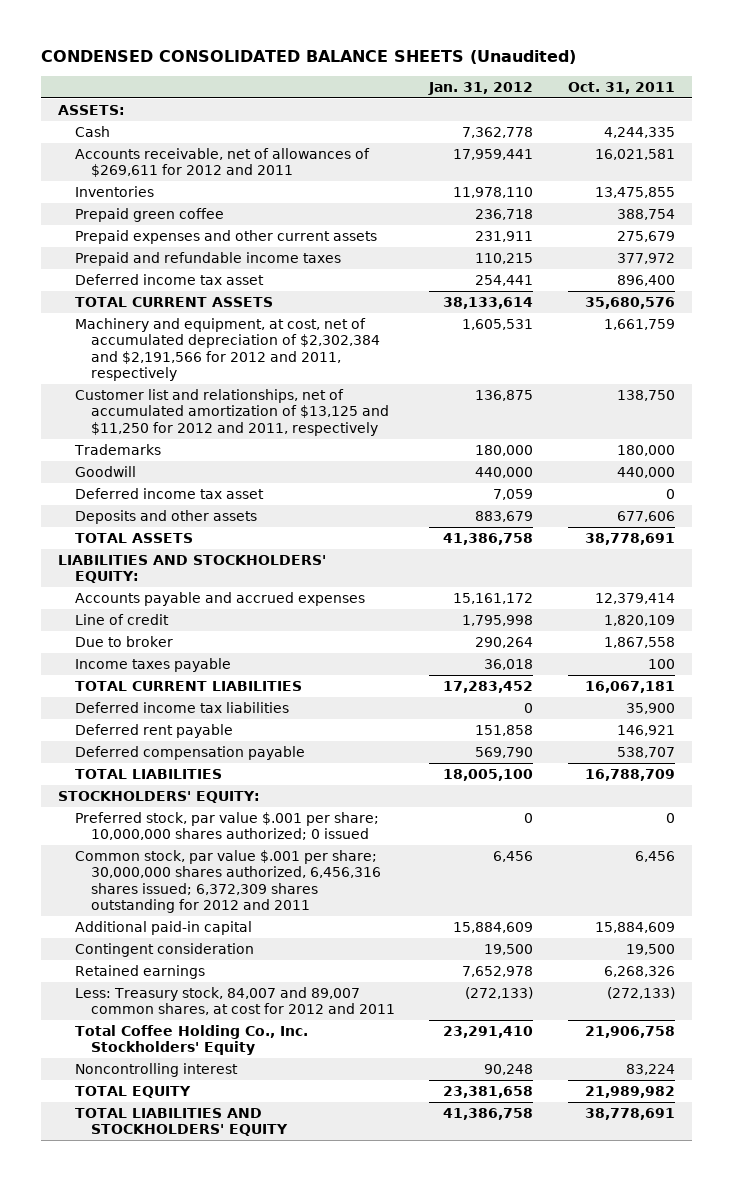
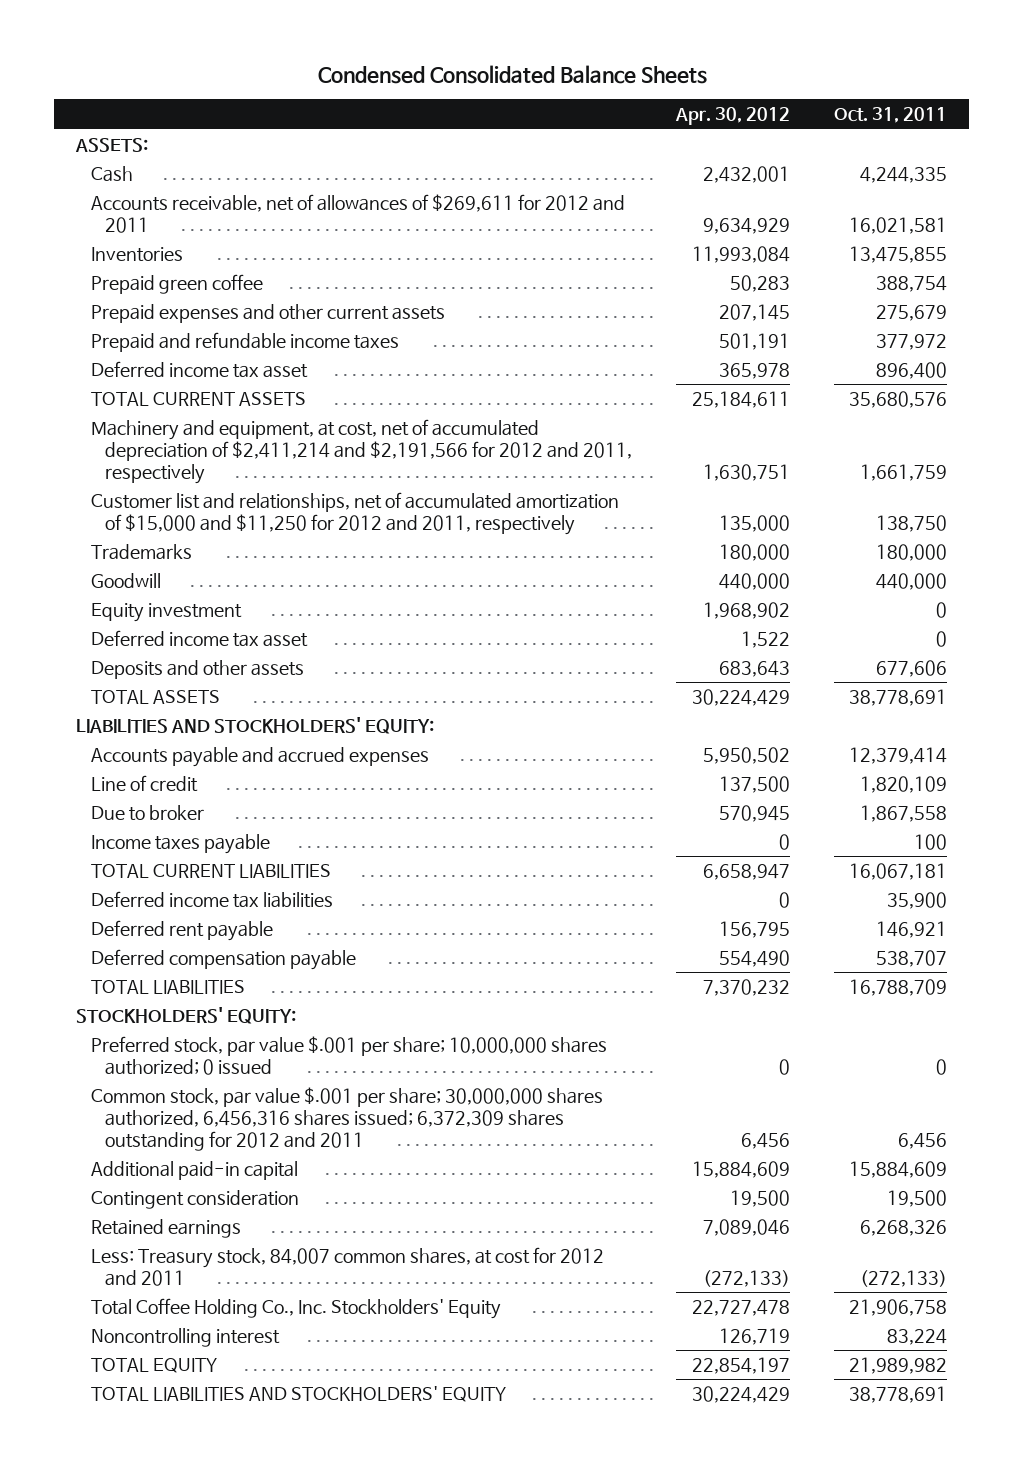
- CONDENSED CONSOLIDATED BALANCE SHEETS (Unaudited)
+ Condensed Consolidated Balance Sheets
- | Jan. 31, 2012 | Oct. 31, 2011
+ | Apr. 30, 2012 | Oct. 31, 2011
- Machinery and equipment, at cost, net of accumulated depreciation of $2,302,384 and $2,191,566 for 2012 and 2011, respectively | 1,605,531 | 1,661,759
- Customer list and relationships, net of accumulated amortization of $13,125 and $11,250 for 2012 and 2011, respectively | 136,875 | 138,750
+ Machinery and equipment, at cost, net of accumulated depreciation of $2,411,214 and $2,191,566 for 2012 and 2011, respectively | 1,630,751 | 1,661,759
+ Customer list and relationships, net of accumulated amortization of $15,000 and $11,250 for 2012 and 2011, respectively | 135,000 | 138,750
+ Equity investment | 1,968,902 | 0
- Less: Treasury stock, 84,007 and 89,007 common shares, at cost for 2012 and 2011 | (272,133) | (272,133)
+ Less: Treasury stock, 84,007 common shares, at cost for 2012 and 2011 | (272,133) | (272,133)

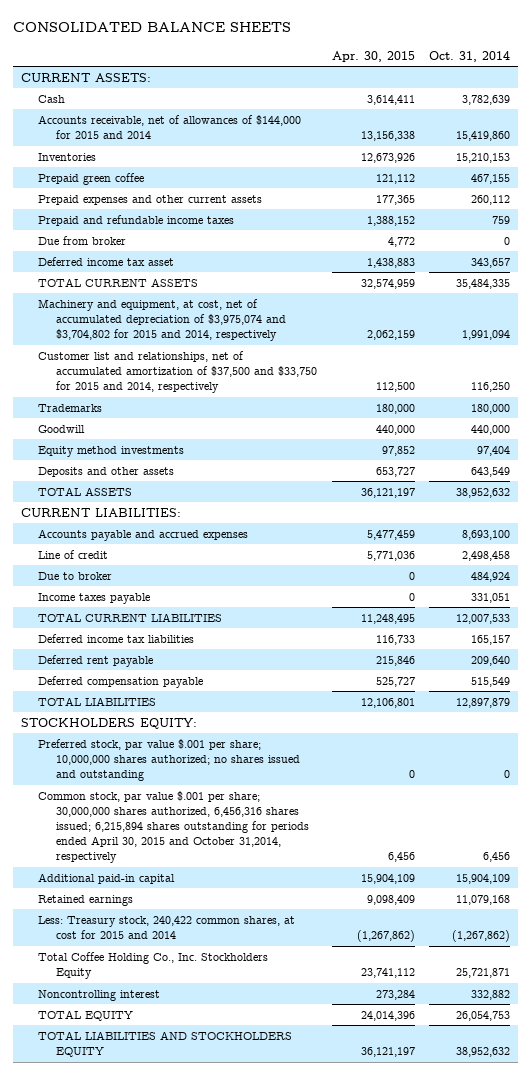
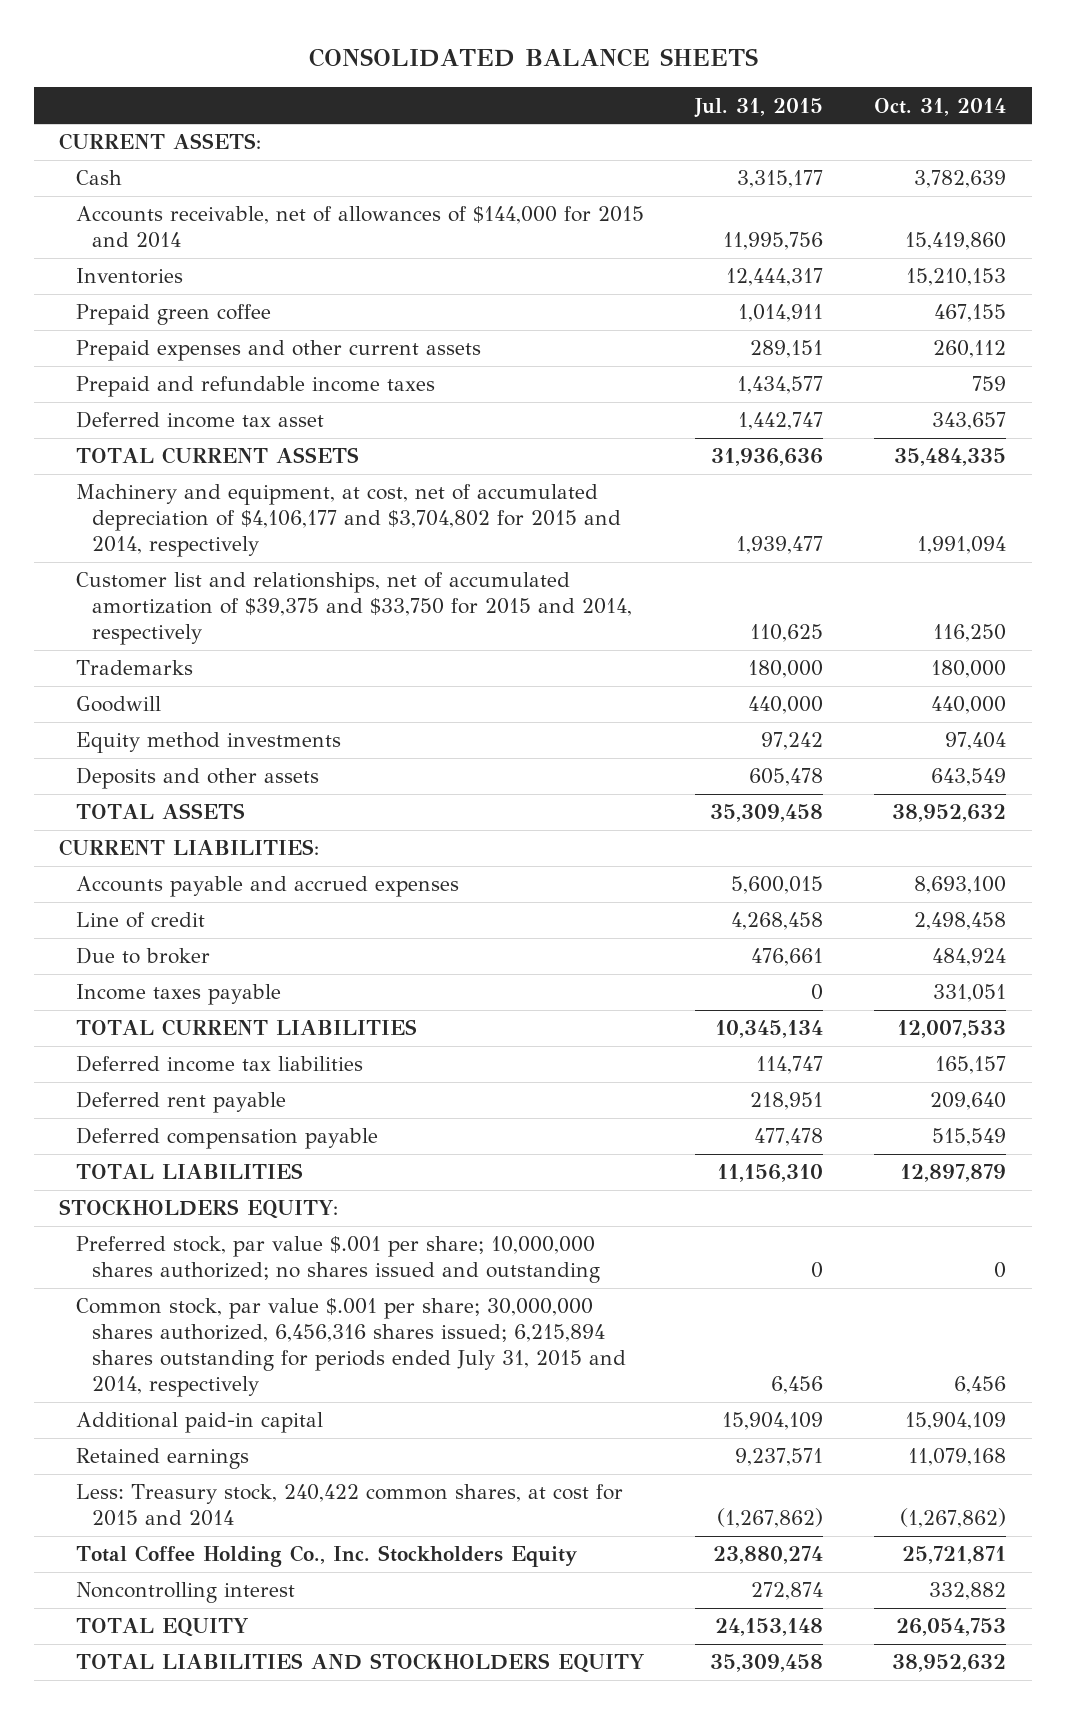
- | Apr. 30, 2015 | Oct. 31, 2014
+ | Jul. 31, 2015 | Oct. 31, 2014
- Due from broker | 4,772 | 0
- Machinery and equipment, at cost, net of accumulated depreciation of $3,975,074 and $3,704,802 for 2015 and 2014, respectively | 2,062,159 | 1,991,094
- Customer list and relationships, net of accumulated amortization of $37,500 and $33,750 for 2015 and 2014, respectively | 112,500 | 116,250
+ Machinery and equipment, at cost, net of accumulated depreciation of $4,106,177 and $3,704,802 for 2015 and 2014, respectively | 1,939,477 | 1,991,094
+ Customer list and relationships, net of accumulated amortization of $39,375 and $33,750 for 2015 and 2014, respectively | 110,625 | 116,250
- Common stock, par value $.001 per share; 30,000,000 shares authorized, 6,456,316 shares issued; 6,215,894 shares outstanding for periods ended April 30, 2015 and October 31,2014, respectively | 6,456 | 6,456
+ Common stock, par value $.001 per share; 30,000,000 shares authorized, 6,456,316 shares issued; 6,215,894 shares outstanding for periods ended July 31, 2015 and 2014, respectively | 6,456 | 6,456

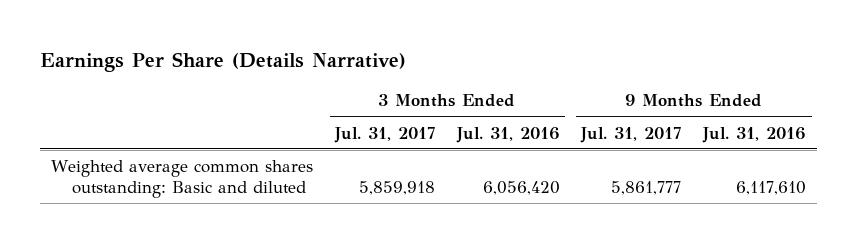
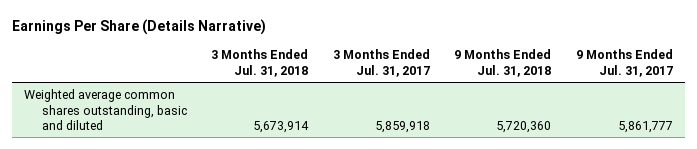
- | 3 Months Ended Jul. 31, 2017 | 3 Months Ended Jul. 31, 2016 | 9 Months Ended Jul. 31, 2017 | 9 Months Ended Jul. 31, 2016
+ | 3 Months Ended Jul. 31, 2018 | 3 Months Ended Jul. 31, 2017 | 9 Months Ended Jul. 31, 2018 | 9 Months Ended Jul. 31, 2017
- Weighted average common shares outstanding: Basic and diluted | 5,859,918 | 6,056,420 | 5,861,777 | 6,117,610
+ Weighted average common shares outstanding, basic and diluted | 5,673,914 | 5,859,918 | 5,720,360 | 5,861,777

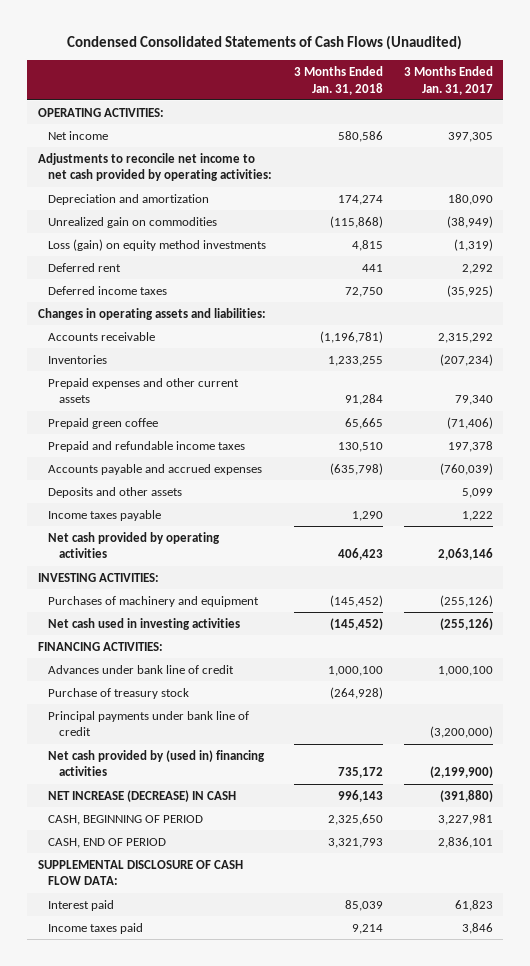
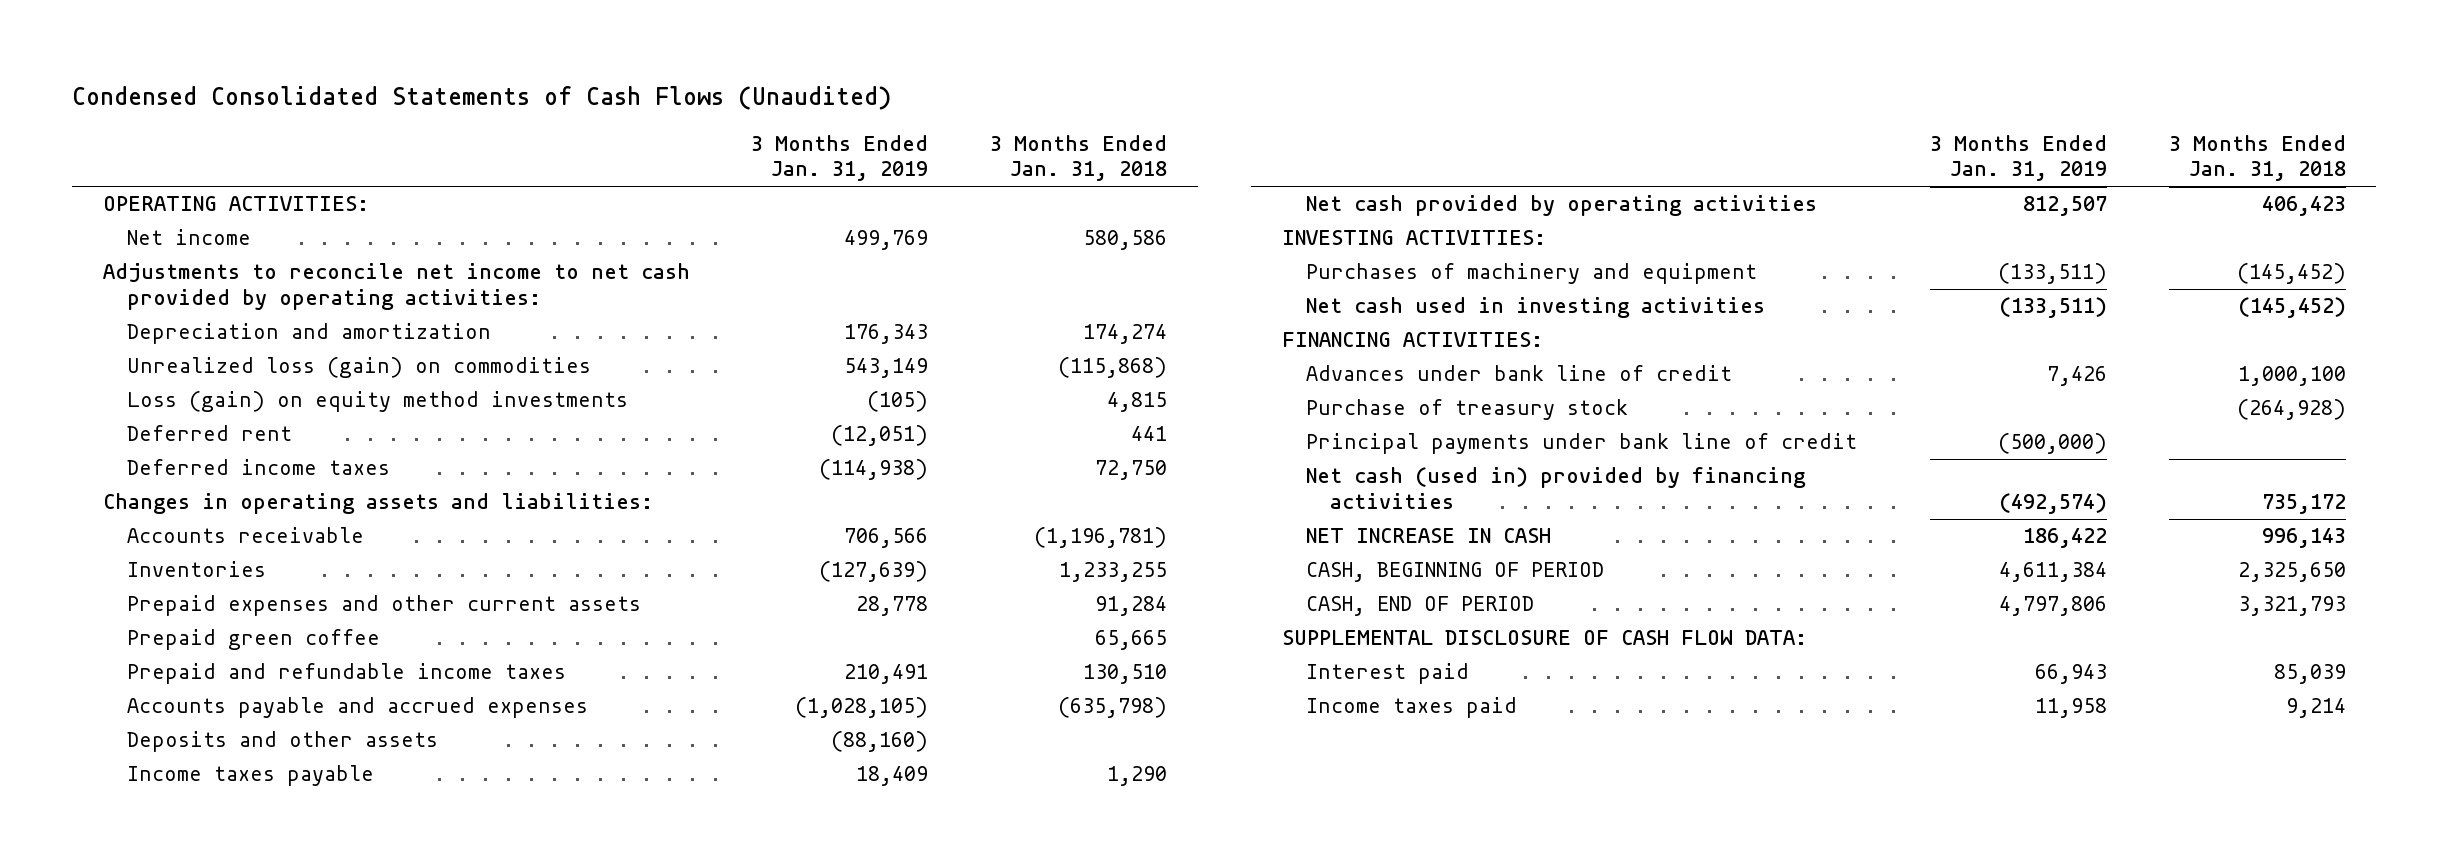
- | 3 Months Ended Jan. 31, 2018 | 3 Months Ended Jan. 31, 2017
+ | 3 Months Ended Jan. 31, 2019 | 3 Months Ended Jan. 31, 2018
- Unrealized gain on commodities | (115,868) | (38,949)
+ Unrealized loss (gain) on commodities | 543,149 | (115,868)
- Net cash provided by (used in) financing activities | 735,172 | (2,199,900)
- NET INCREASE (DECREASE) IN CASH | 996,143 | (391,880)
+ Net cash (used in) provided by financing activities | (492,574) | 735,172
+ NET INCREASE IN CASH | 186,422 | 996,143

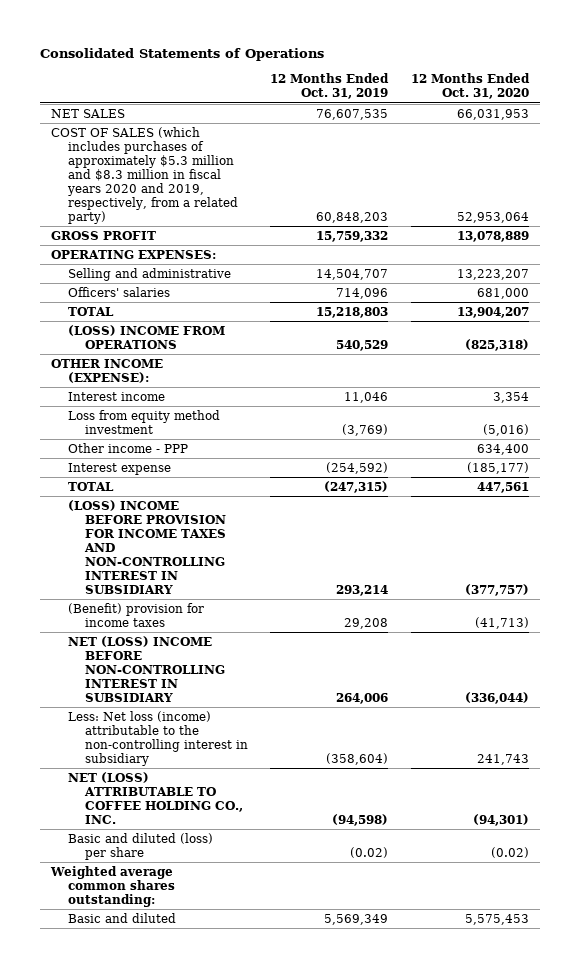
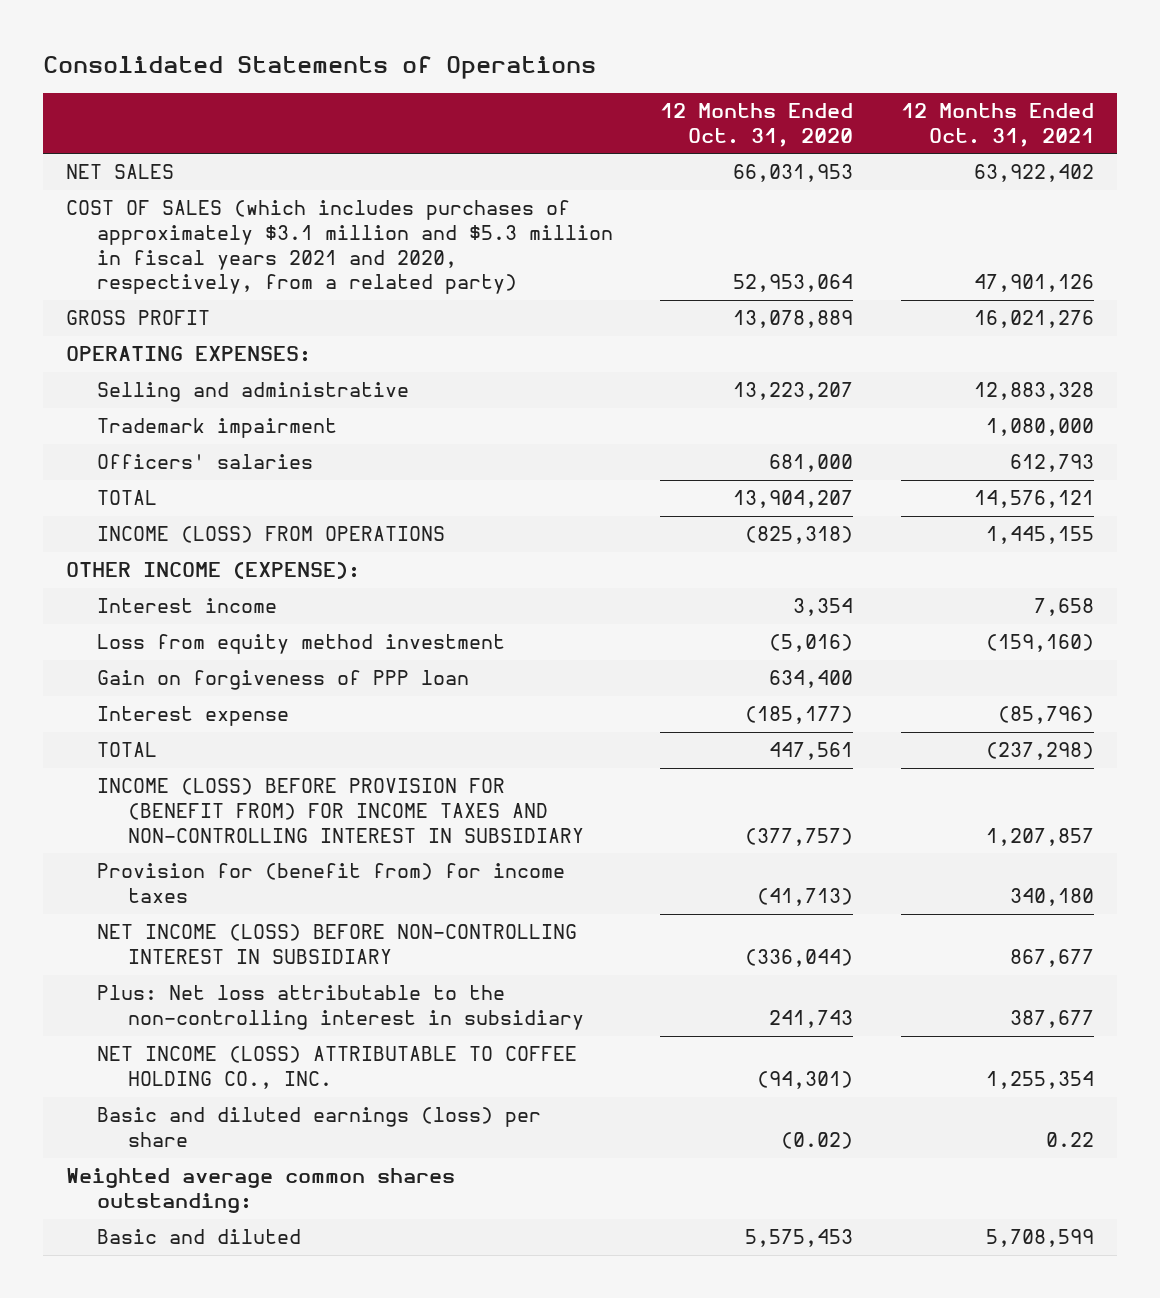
- | 12 Months Ended Oct. 31, 2019 | 12 Months Ended Oct. 31, 2020
+ | 12 Months Ended Oct. 31, 2020 | 12 Months Ended Oct. 31, 2021
- COST OF SALES (which includes purchases of approximately $5.3 million and $8.3 million in fiscal years 2020 and 2019, respectively, from a related party) | 60,848,203 | 52,953,064
+ COST OF SALES (which includes purchases of approximately $3.1 million and $5.3 million in fiscal years 2021 and 2020, respectively, from a related party) | 52,953,064 | 47,901,126
+ Trademark impairment | | 1,080,000
- (LOSS) INCOME FROM OPERATIONS | 540,529 | (825,318)
+ INCOME (LOSS) FROM OPERATIONS | (825,318) | 1,445,155
- Other income - PPP | | 634,400
+ Gain on forgiveness of PPP loan | 634,400 |
- (LOSS) INCOME BEFORE PROVISION FOR INCOME TAXES AND NON-CONTROLLING INTEREST IN SUBSIDIARY | 293,214 | (377,757)
- (Benefit) provision for income taxes | 29,208 | (41,713)
- NET (LOSS) INCOME BEFORE NON-CONTROLLING INTEREST IN SUBSIDIARY | 264,006 | (336,044)
- Less: Net loss (income) attributable to the non-controlling interest in subsidiary | (358,604) | 241,743
- NET (LOSS) ATTRIBUTABLE TO COFFEE HOLDING CO., INC. | (94,598) | (94,301)
- Basic and diluted (loss) per share | (0.02) | (0.02)
+ INCOME (LOSS) BEFORE PROVISION FOR (BENEFIT FROM) FOR INCOME TAXES AND NON-CONTROLLING INTEREST IN SUBSIDIARY | (377,757) | 1,207,857
+ Provision for (benefit from) for income taxes | (41,713) | 340,180
+ NET INCOME (LOSS) BEFORE NON-CONTROLLING INTEREST IN SUBSIDIARY | (336,044) | 867,677
+ Plus: Net loss attributable to the non-controlling interest in subsidiary | 241,743 | 387,677
+ NET INCOME (LOSS) ATTRIBUTABLE TO COFFEE HOLDING CO., INC. | (94,301) | 1,255,354
+ Basic and diluted earnings (loss) per share | (0.02) | 0.22

